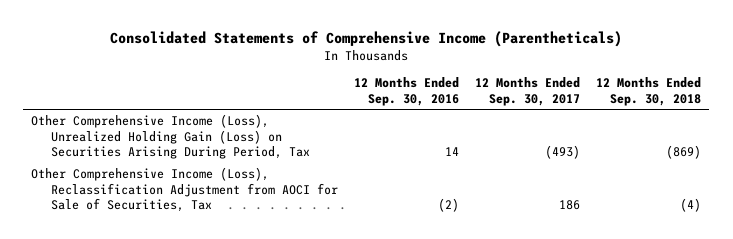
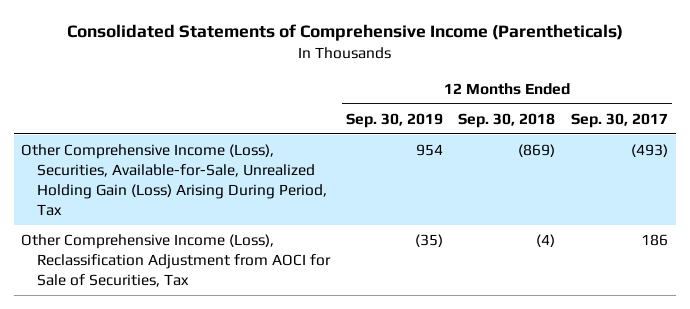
- | 12 Months Ended Sep. 30, 2016 | 12 Months Ended Sep. 30, 2017 | 12 Months Ended Sep. 30, 2018
+ | 12 Months Ended Sep. 30, 2019 | 12 Months Ended Sep. 30, 2018 | 12 Months Ended Sep. 30, 2017
- Other Comprehensive Income (Loss), Unrealized Holding Gain (Loss) on Securities Arising During Period, Tax | 14 | (493) | (869)
+ Other Comprehensive Income (Loss), Securities, Available-for-Sale, Unrealized Holding Gain (Loss) Arising During Period, Tax | 954 | (869) | (493)

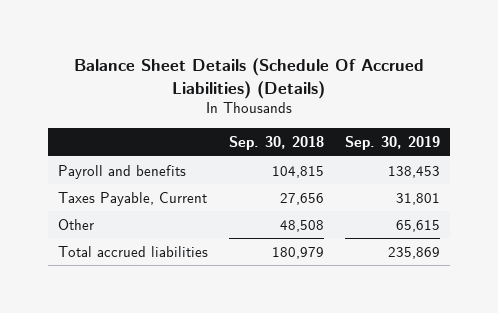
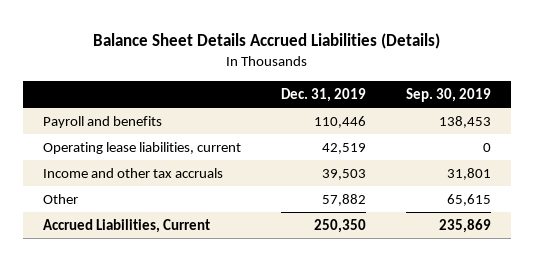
- Balance Sheet Details (Schedule Of Accrued Liabilities) (Details)
+ Balance Sheet Details Accrued Liabilities (Details)
- | Sep. 30, 2018 | Sep. 30, 2019
+ | Dec. 31, 2019 | Sep. 30, 2019
- Taxes Payable, Current | 27,656 | 31,801
+ Operating lease liabilities, current | 42,519 | 0
+ Income and other tax accruals | 39,503 | 31,801
- Total accrued liabilities | 180,979 | 235,869
+ Accrued Liabilities, Current | 250,350 | 235,869

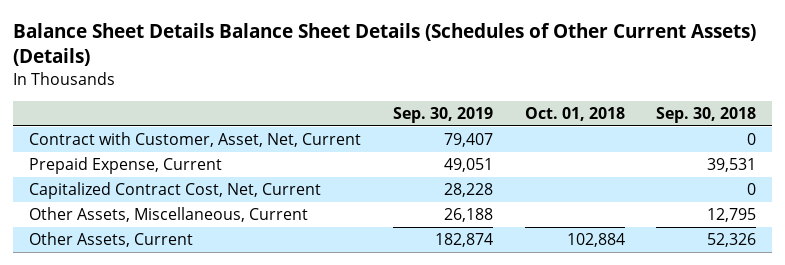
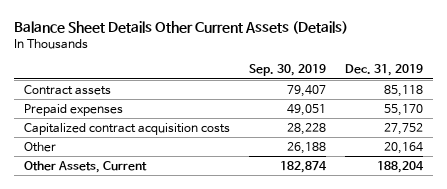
- Balance Sheet Details Balance Sheet Details (Schedules of Other Current Assets) (Details)
+ Balance Sheet Details Other Current Assets (Details)
- | Sep. 30, 2019 | Oct. 01, 2018 | Sep. 30, 2018
+ | Sep. 30, 2019 | Dec. 31, 2019
- Contract with Customer, Asset, Net, Current | 79,407 | | 0
- Prepaid Expense, Current | 49,051 | | 39,531
- Capitalized Contract Cost, Net, Current | 28,228 | | 0
- Other Assets, Miscellaneous, Current | 26,188 | | 12,795
+ Contract assets | 79,407 | 85,118
+ Prepaid expenses | 49,051 | 55,170
+ Capitalized contract acquisition costs | 28,228 | 27,752
+ Other | 26,188 | 20,164

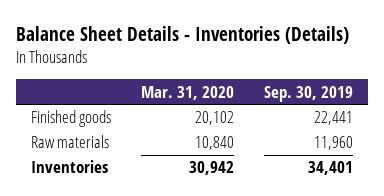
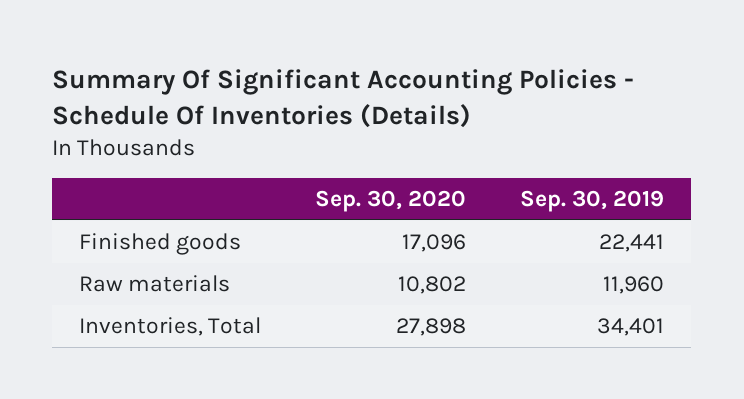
- Balance Sheet Details - Inventories (Details)
+ Summary Of Significant Accounting Policies - Schedule Of Inventories (Details)
- | Mar. 31, 2020 | Sep. 30, 2019
+ | Sep. 30, 2020 | Sep. 30, 2019
- Inventories | 30,942 | 34,401
+ Inventories, Total | 27,898 | 34,401

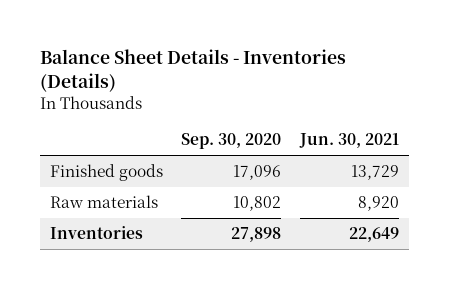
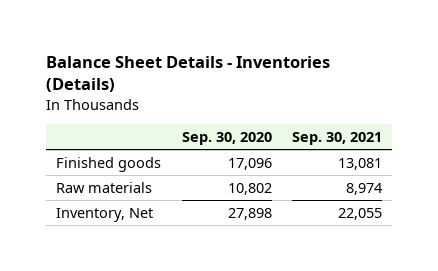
- | Sep. 30, 2020 | Jun. 30, 2021
+ | Sep. 30, 2020 | Sep. 30, 2021
- Inventories | 27,898 | 22,649
+ Inventory, Net | 27,898 | 22,055

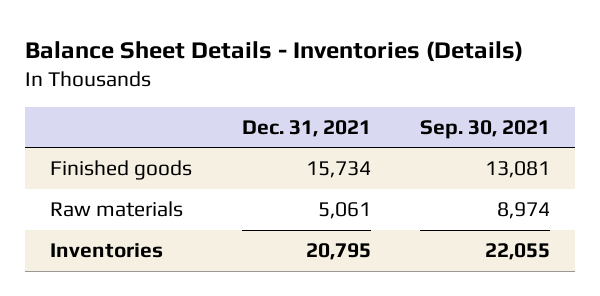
- | Sep. 30, 2020 | Sep. 30, 2021
+ | Dec. 31, 2021 | Sep. 30, 2021
- Inventory, Net | 27,898 | 22,055
+ Inventories | 20,795 | 22,055

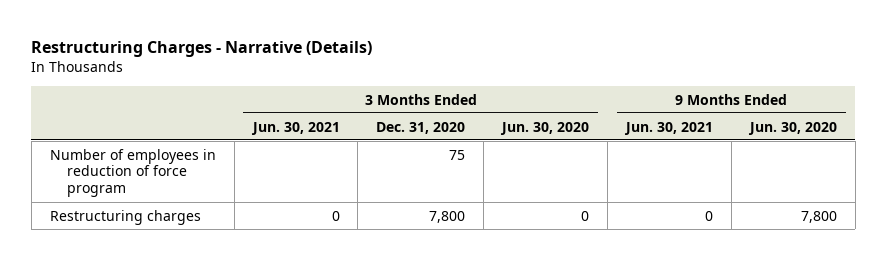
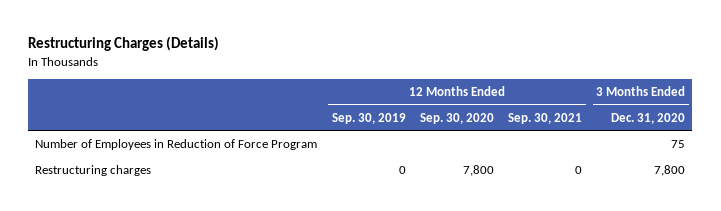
- Restructuring Charges - Narrative (Details)
+ Restructuring Charges (Details)
- | 3 Months Ended Jun. 30, 2021 | 3 Months Ended Dec. 31, 2020 | 3 Months Ended Jun. 30, 2020 | 9 Months Ended Jun. 30, 2021 | 9 Months Ended Jun. 30, 2020
+ | 12 Months Ended Sep. 30, 2019 | 12 Months Ended Sep. 30, 2020 | 12 Months Ended Sep. 30, 2021 | 3 Months Ended Dec. 31, 2020
- Number of employees in reduction of force program | | 75 | | |
+ Number of Employees in Reduction of Force Program | | | | 75

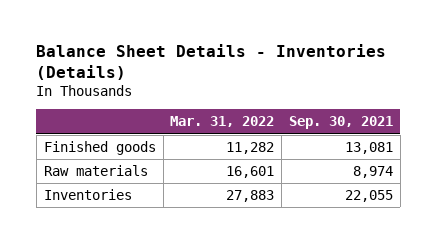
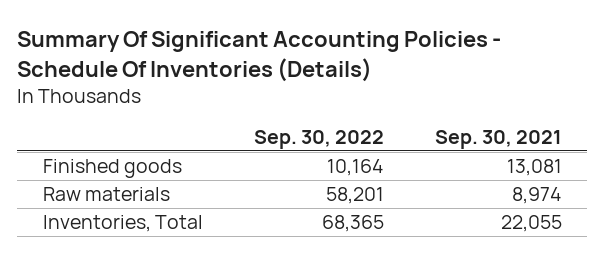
- Balance Sheet Details - Inventories (Details)
+ Summary Of Significant Accounting Policies - Schedule Of Inventories (Details)
- | Mar. 31, 2022 | Sep. 30, 2021
+ | Sep. 30, 2022 | Sep. 30, 2021
- Inventories | 27,883 | 22,055
+ Inventories, Total | 68,365 | 22,055

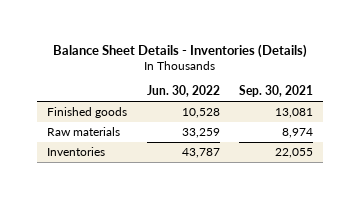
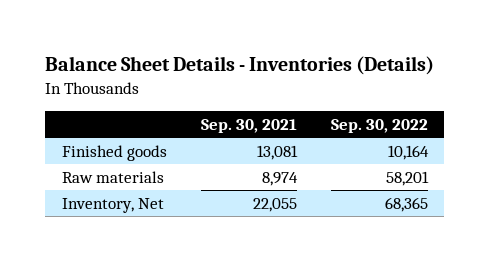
- | Jun. 30, 2022 | Sep. 30, 2021
+ | Sep. 30, 2021 | Sep. 30, 2022
- Inventories | 43,787 | 22,055
+ Inventory, Net | 22,055 | 68,365

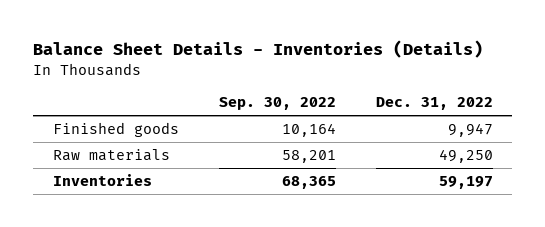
- | Sep. 30, 2021 | Sep. 30, 2022
+ | Sep. 30, 2022 | Dec. 31, 2022
- Inventory, Net | 22,055 | 68,365
+ Inventories | 68,365 | 59,197

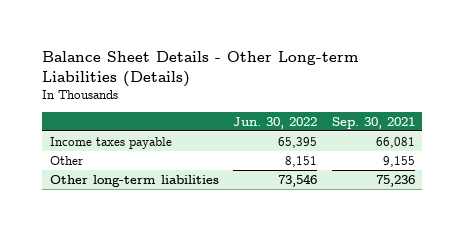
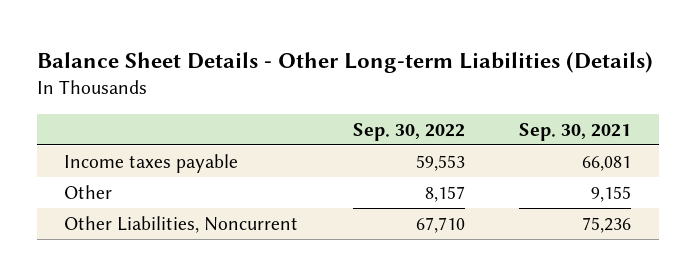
- | Jun. 30, 2022 | Sep. 30, 2021
+ | Sep. 30, 2022 | Sep. 30, 2021
- Other long-term liabilities | 73,546 | 75,236
+ Other Liabilities, Noncurrent | 67,710 | 75,236

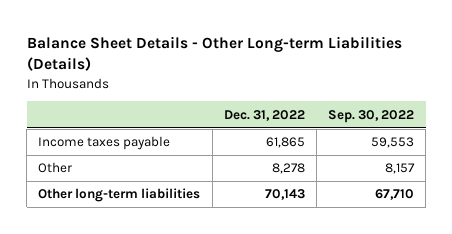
- | Sep. 30, 2022 | Sep. 30, 2021
+ | Dec. 31, 2022 | Sep. 30, 2022
- Other Liabilities, Noncurrent | 67,710 | 75,236
+ Other long-term liabilities | 70,143 | 67,710

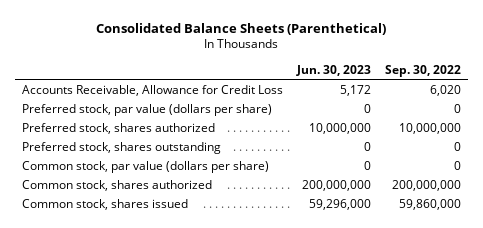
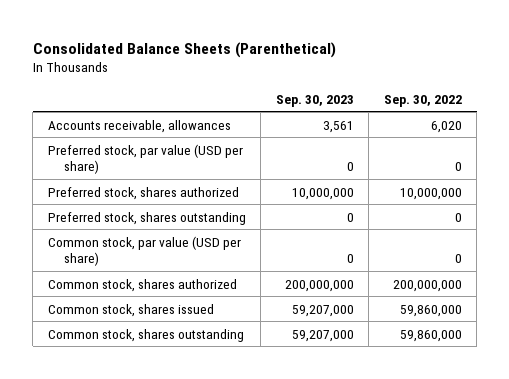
- | Jun. 30, 2023 | Sep. 30, 2022
+ | Sep. 30, 2023 | Sep. 30, 2022
- Accounts Receivable, Allowance for Credit Loss | 5,172 | 6,020
- Preferred stock, par value (dollars per share) | 0 | 0
+ Accounts receivable, allowances | 3,561 | 6,020
+ Preferred stock, par value (USD per share) | 0 | 0
- Common stock, par value (dollars per share) | 0 | 0
+ Common stock, par value (USD per share) | 0 | 0
+ Common stock, shares outstanding | 59,207,000 | 59,860,000

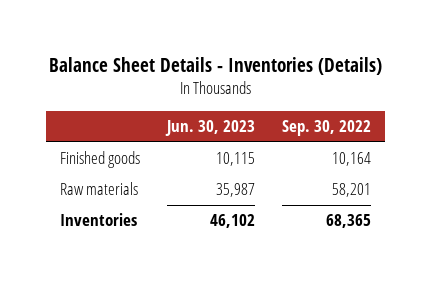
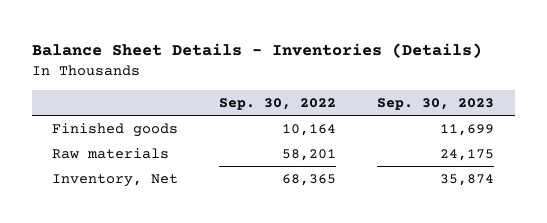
- | Jun. 30, 2023 | Sep. 30, 2022
+ | Sep. 30, 2022 | Sep. 30, 2023
- Inventories | 46,102 | 68,365
+ Inventory, Net | 68,365 | 35,874

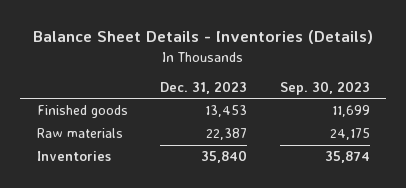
- | Sep. 30, 2022 | Sep. 30, 2023
+ | Dec. 31, 2023 | Sep. 30, 2023
- Inventory, Net | 68,365 | 35,874
+ Inventories | 35,840 | 35,874

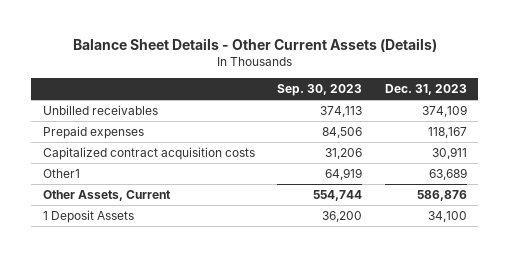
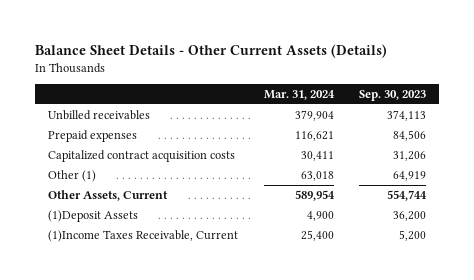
- | Sep. 30, 2023 | Dec. 31, 2023
+ | Mar. 31, 2024 | Sep. 30, 2023
- Other1 | 64,919 | 63,689
+ Other (1) | 63,018 | 64,919
- 1 Deposit Assets | 36,200 | 34,100
+ (1)Deposit Assets | 4,900 | 36,200
+ (1)Income Taxes Receivable, Current | 25,400 | 5,200

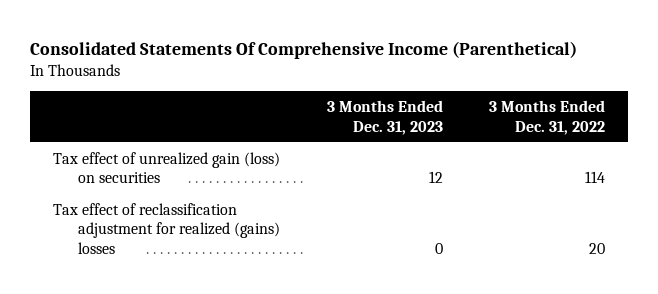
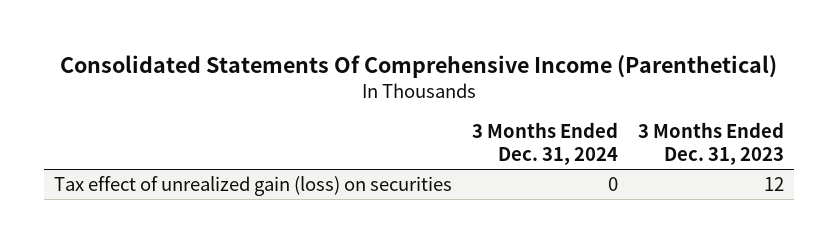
- | 3 Months Ended Dec. 31, 2023 | 3 Months Ended Dec. 31, 2022
+ | 3 Months Ended Dec. 31, 2024 | 3 Months Ended Dec. 31, 2023
- Tax effect of reclassification adjustment for realized (gains) losses | 0 | 20

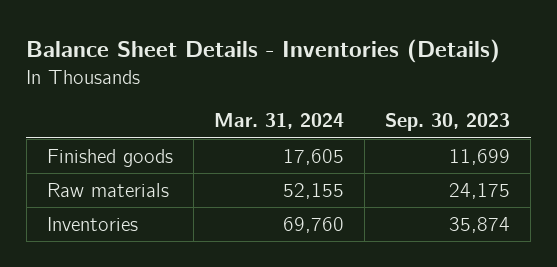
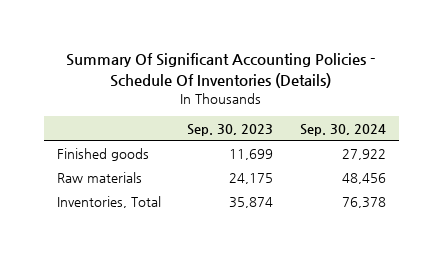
- Balance Sheet Details - Inventories (Details)
+ Summary Of Significant Accounting Policies - Schedule Of Inventories (Details)
- | Mar. 31, 2024 | Sep. 30, 2023
+ | Sep. 30, 2023 | Sep. 30, 2024
- Inventories | 69,760 | 35,874
+ Inventories, Total | 35,874 | 76,378

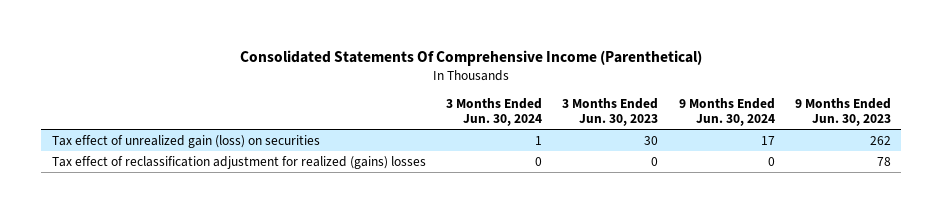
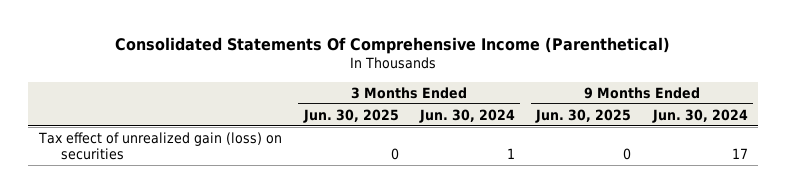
- | 3 Months Ended Jun. 30, 2024 | 3 Months Ended Jun. 30, 2023 | 9 Months Ended Jun. 30, 2024 | 9 Months Ended Jun. 30, 2023
+ | 3 Months Ended Jun. 30, 2025 | 3 Months Ended Jun. 30, 2024 | 9 Months Ended Jun. 30, 2025 | 9 Months Ended Jun. 30, 2024
- Tax effect of reclassification adjustment for realized (gains) losses | 0 | 0 | 0 | 78

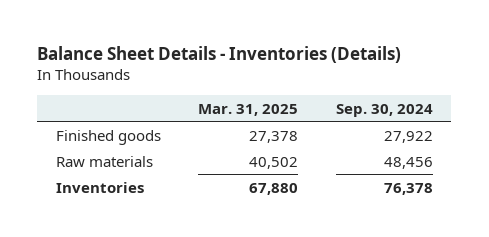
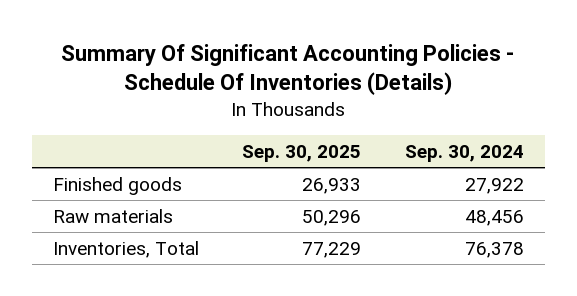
- Balance Sheet Details - Inventories (Details)
+ Summary Of Significant Accounting Policies - Schedule Of Inventories (Details)
- | Mar. 31, 2025 | Sep. 30, 2024
+ | Sep. 30, 2025 | Sep. 30, 2024
- Inventories | 67,880 | 76,378
+ Inventories, Total | 77,229 | 76,378

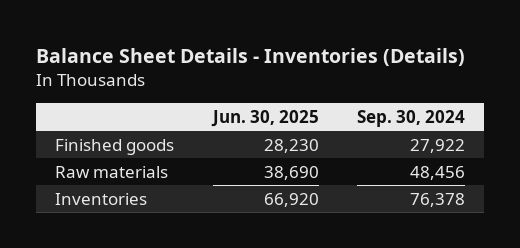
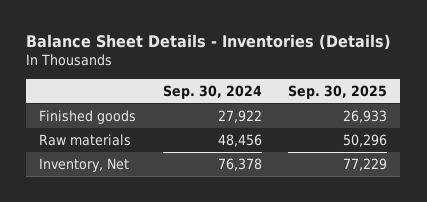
- | Jun. 30, 2025 | Sep. 30, 2024
+ | Sep. 30, 2024 | Sep. 30, 2025
- Inventories | 66,920 | 76,378
+ Inventory, Net | 76,378 | 77,229

